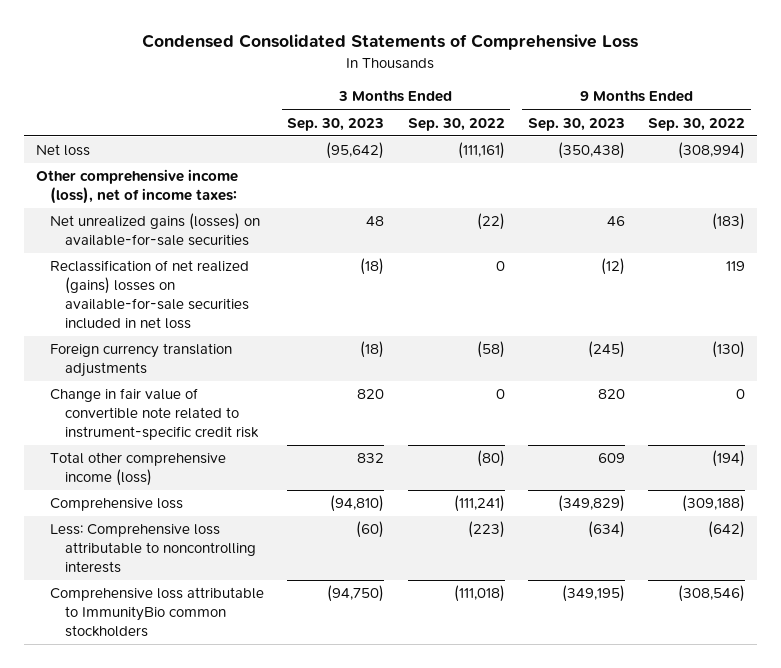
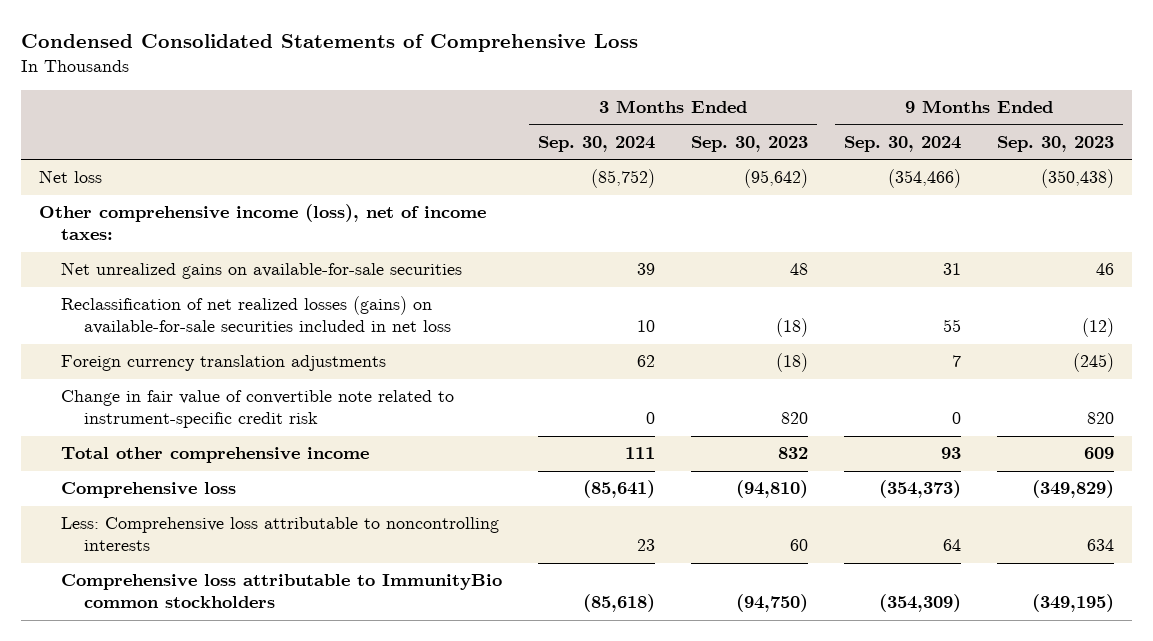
- | 3 Months Ended Sep. 30, 2023 | 3 Months Ended Sep. 30, 2022 | 9 Months Ended Sep. 30, 2023 | 9 Months Ended Sep. 30, 2022
+ | 3 Months Ended Sep. 30, 2024 | 3 Months Ended Sep. 30, 2023 | 9 Months Ended Sep. 30, 2024 | 9 Months Ended Sep. 30, 2023
- Net unrealized gains (losses) on available-for-sale securities | 48 | (22) | 46 | (183)
- Reclassification of net realized (gains) losses on available-for-sale securities included in net loss | (18) | 0 | (12) | 119
+ Net unrealized gains on available-for-sale securities | 39 | 48 | 31 | 46
+ Reclassification of net realized losses (gains) on available-for-sale securities included in net loss | 10 | (18) | 55 | (12)
- Total other comprehensive income (loss) | 832 | (80) | 609 | (194)
+ Total other comprehensive income | 111 | 832 | 93 | 609
- Less: Comprehensive loss attributable to noncontrolling interests | (60) | (223) | (634) | (642)
+ Less: Comprehensive loss attributable to noncontrolling interests | 23 | 60 | 64 | 634

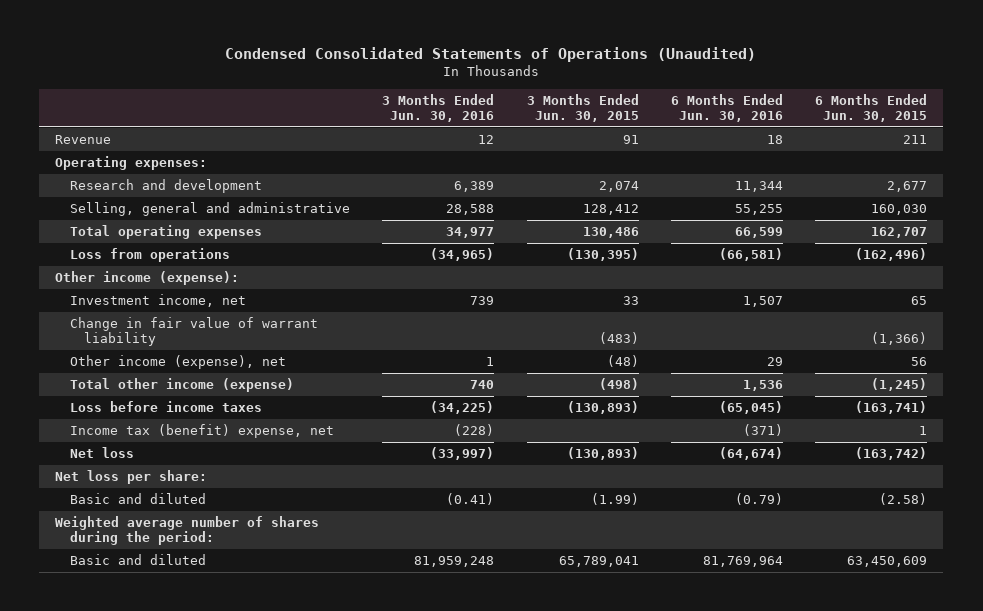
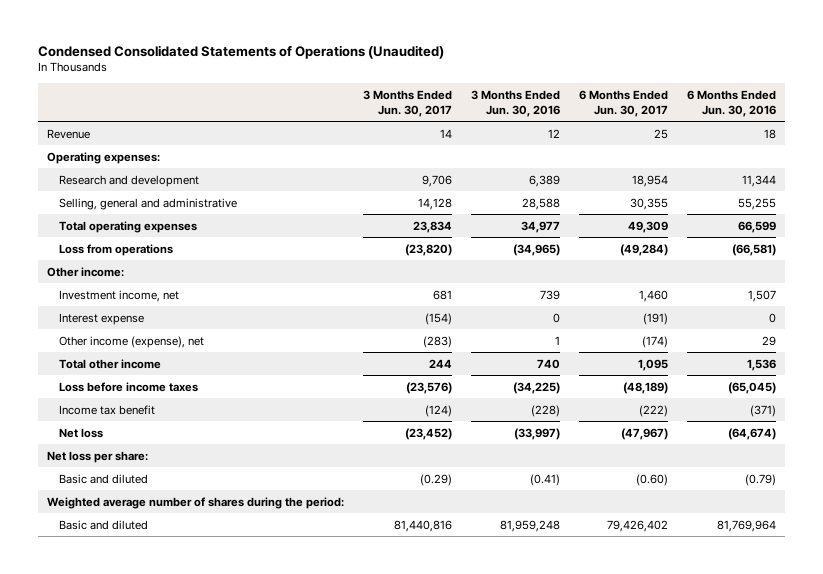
- | 3 Months Ended Jun. 30, 2016 | 3 Months Ended Jun. 30, 2015 | 6 Months Ended Jun. 30, 2016 | 6 Months Ended Jun. 30, 2015
+ | 3 Months Ended Jun. 30, 2017 | 3 Months Ended Jun. 30, 2016 | 6 Months Ended Jun. 30, 2017 | 6 Months Ended Jun. 30, 2016
- Other income (expense):
+ Other income:
- Change in fair value of warrant liability | | (483) | | (1,366)
+ Interest expense | (154) | 0 | (191) | 0
- Total other income (expense) | 740 | (498) | 1,536 | (1,245)
+ Total other income | 244 | 740 | 1,095 | 1,536
- Income tax (benefit) expense, net | (228) | | (371) | 1
+ Income tax benefit | (124) | (228) | (222) | (371)

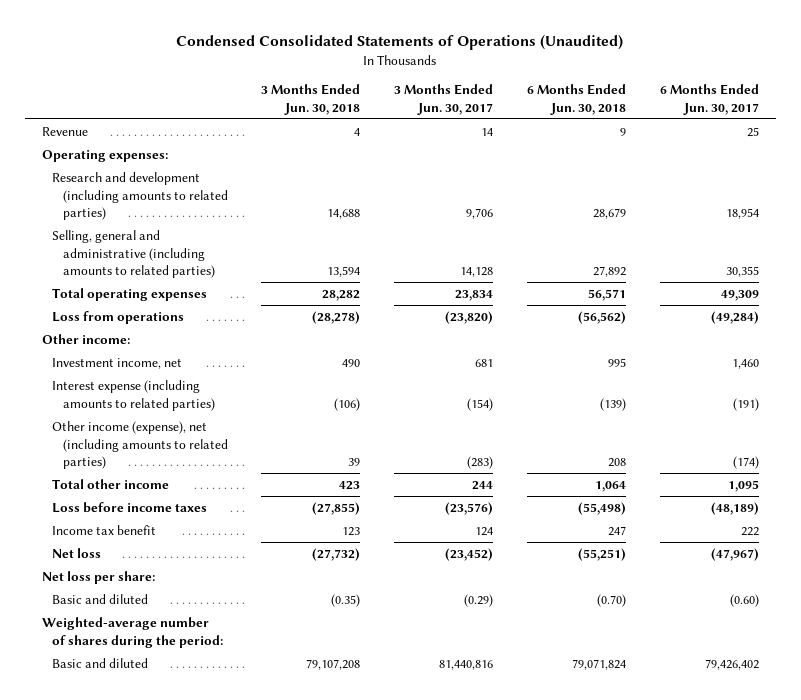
- | 3 Months Ended Jun. 30, 2017 | 3 Months Ended Jun. 30, 2016 | 6 Months Ended Jun. 30, 2017 | 6 Months Ended Jun. 30, 2016
+ | 3 Months Ended Jun. 30, 2018 | 3 Months Ended Jun. 30, 2017 | 6 Months Ended Jun. 30, 2018 | 6 Months Ended Jun. 30, 2017
- Research and development | 9,706 | 6,389 | 18,954 | 11,344
- Selling, general and administrative | 14,128 | 28,588 | 30,355 | 55,255
+ Research and development (including amounts to related parties) | 14,688 | 9,706 | 28,679 | 18,954
+ Selling, general and administrative (including amounts to related parties) | 13,594 | 14,128 | 27,892 | 30,355
- Interest expense | (154) | 0 | (191) | 0
- Other income (expense), net | (283) | 1 | (174) | 29
+ Interest expense (including amounts to related parties) | (106) | (154) | (139) | (191)
+ Other income (expense), net (including amounts to related parties) | 39 | (283) | 208 | (174)
- Income tax benefit | (124) | (228) | (222) | (371)
+ Income tax benefit | 123 | 124 | 247 | 222
- Weighted average number of shares during the period:
+ Weighted-average number of shares during the period:

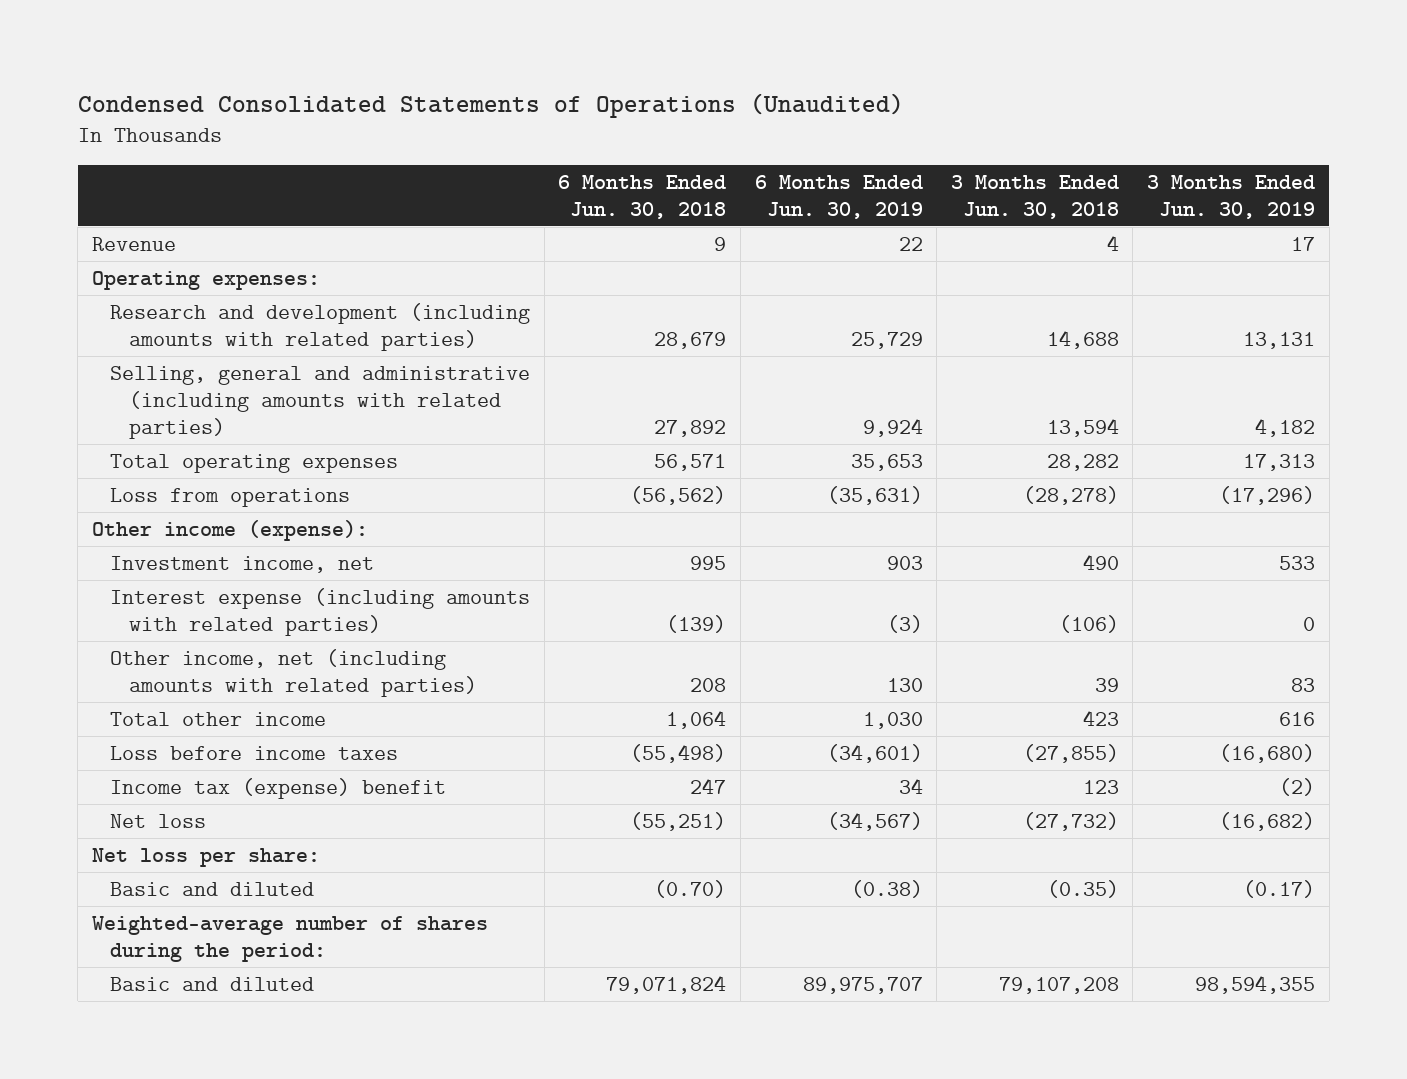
- | 3 Months Ended Jun. 30, 2018 | 3 Months Ended Jun. 30, 2017 | 6 Months Ended Jun. 30, 2018 | 6 Months Ended Jun. 30, 2017
+ | 6 Months Ended Jun. 30, 2018 | 6 Months Ended Jun. 30, 2019 | 3 Months Ended Jun. 30, 2018 | 3 Months Ended Jun. 30, 2019
- Research and development (including amounts to related parties) | 14,688 | 9,706 | 28,679 | 18,954
- Selling, general and administrative (including amounts to related parties) | 13,594 | 14,128 | 27,892 | 30,355
+ Research and development (including amounts with related parties) | 28,679 | 25,729 | 14,688 | 13,131
+ Selling, general and administrative (including amounts with related parties) | 27,892 | 9,924 | 13,594 | 4,182
- Other income:
+ Other income (expense):
- Interest expense (including amounts to related parties) | (106) | (154) | (139) | (191)
- Other income (expense), net (including amounts to related parties) | 39 | (283) | 208 | (174)
+ Interest expense (including amounts with related parties) | (139) | (3) | (106) | 0
+ Other income, net (including amounts with related parties) | 208 | 130 | 39 | 83
- Income tax benefit | 123 | 124 | 247 | 222
+ Income tax (expense) benefit | 247 | 34 | 123 | (2)

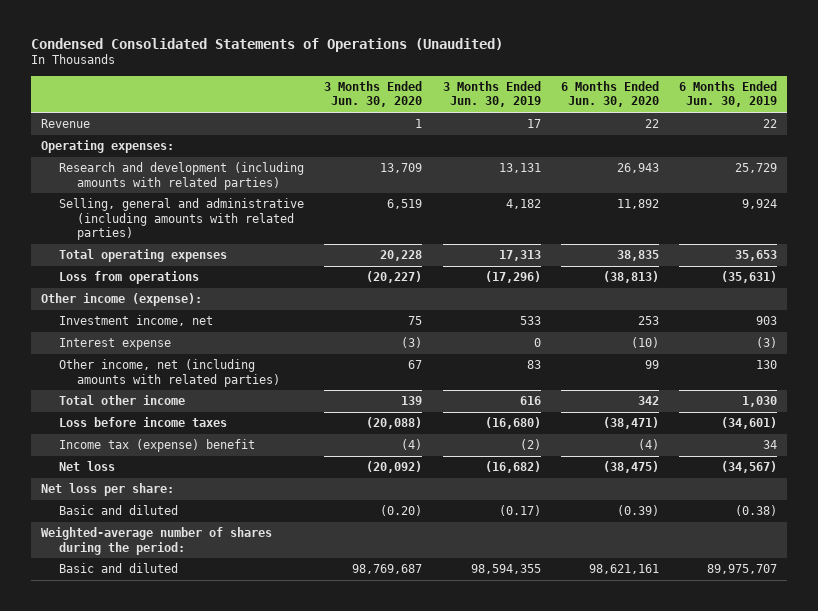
- | 6 Months Ended Jun. 30, 2018 | 6 Months Ended Jun. 30, 2019 | 3 Months Ended Jun. 30, 2018 | 3 Months Ended Jun. 30, 2019
+ | 3 Months Ended Jun. 30, 2020 | 3 Months Ended Jun. 30, 2019 | 6 Months Ended Jun. 30, 2020 | 6 Months Ended Jun. 30, 2019
- Interest expense (including amounts with related parties) | (139) | (3) | (106) | 0
+ Interest expense | (3) | 0 | (10) | (3)

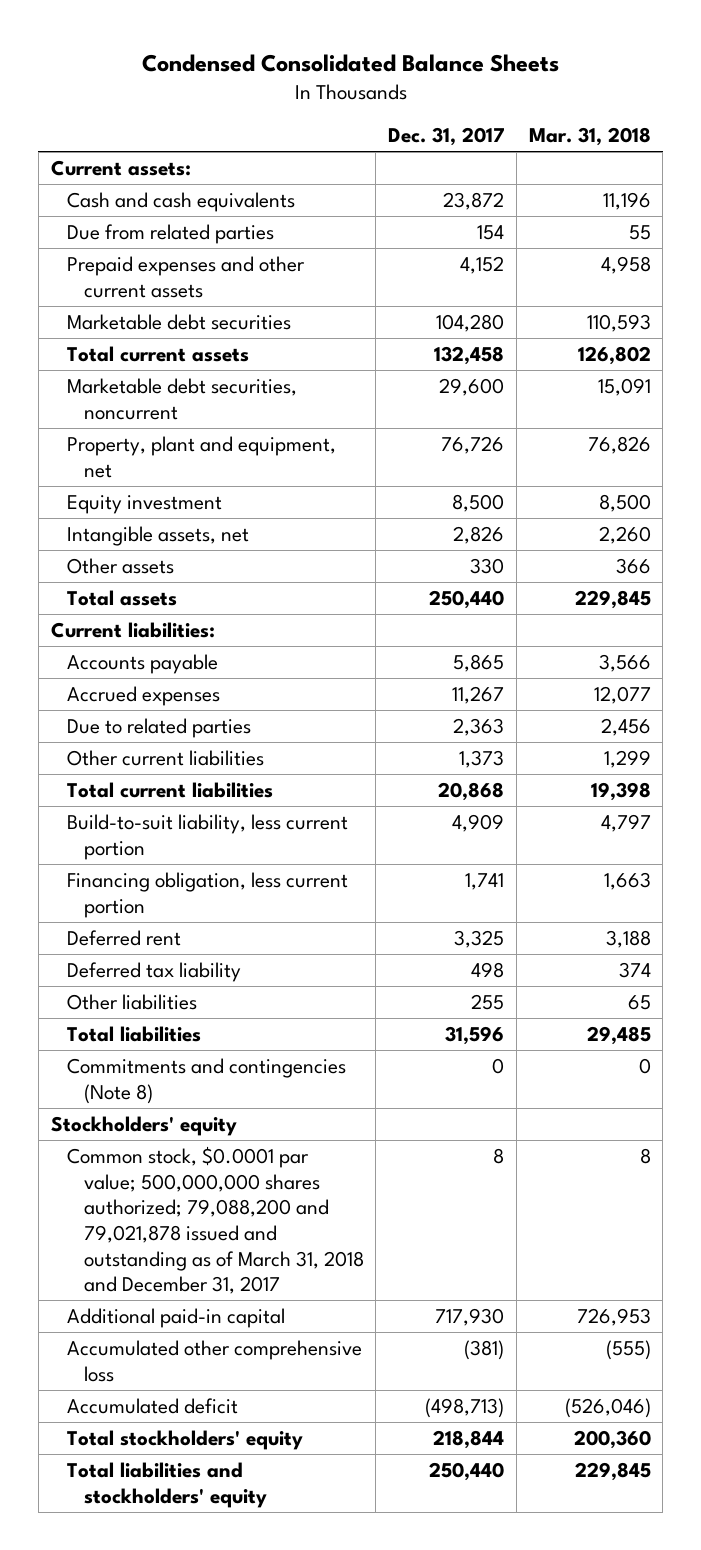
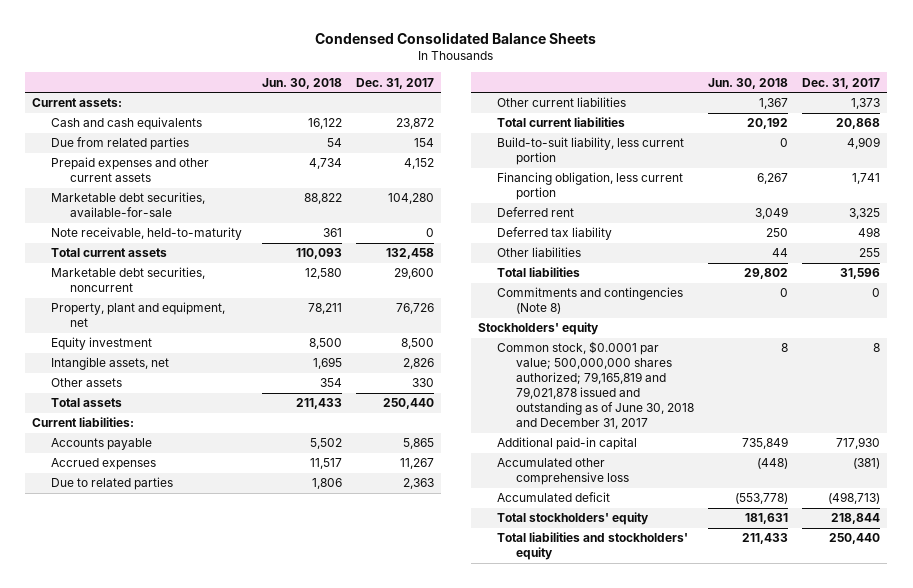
- | Dec. 31, 2017 | Mar. 31, 2018
+ | Jun. 30, 2018 | Dec. 31, 2017
- Marketable debt securities | 104,280 | 110,593
+ Marketable debt securities, available-for-sale | 88,822 | 104,280
+ Note receivable, held-to-maturity | 361 | 0
- Common stock, $0.0001 par value; 500,000,000 shares authorized; 79,088,200 and 79,021,878 issued and outstanding as of March 31, 2018 and December 31, 2017 | 8 | 8
+ Common stock, $0.0001 par value; 500,000,000 shares authorized; 79,165,819 and 79,021,878 issued and outstanding as of June 30, 2018 and December 31, 2017 | 8 | 8

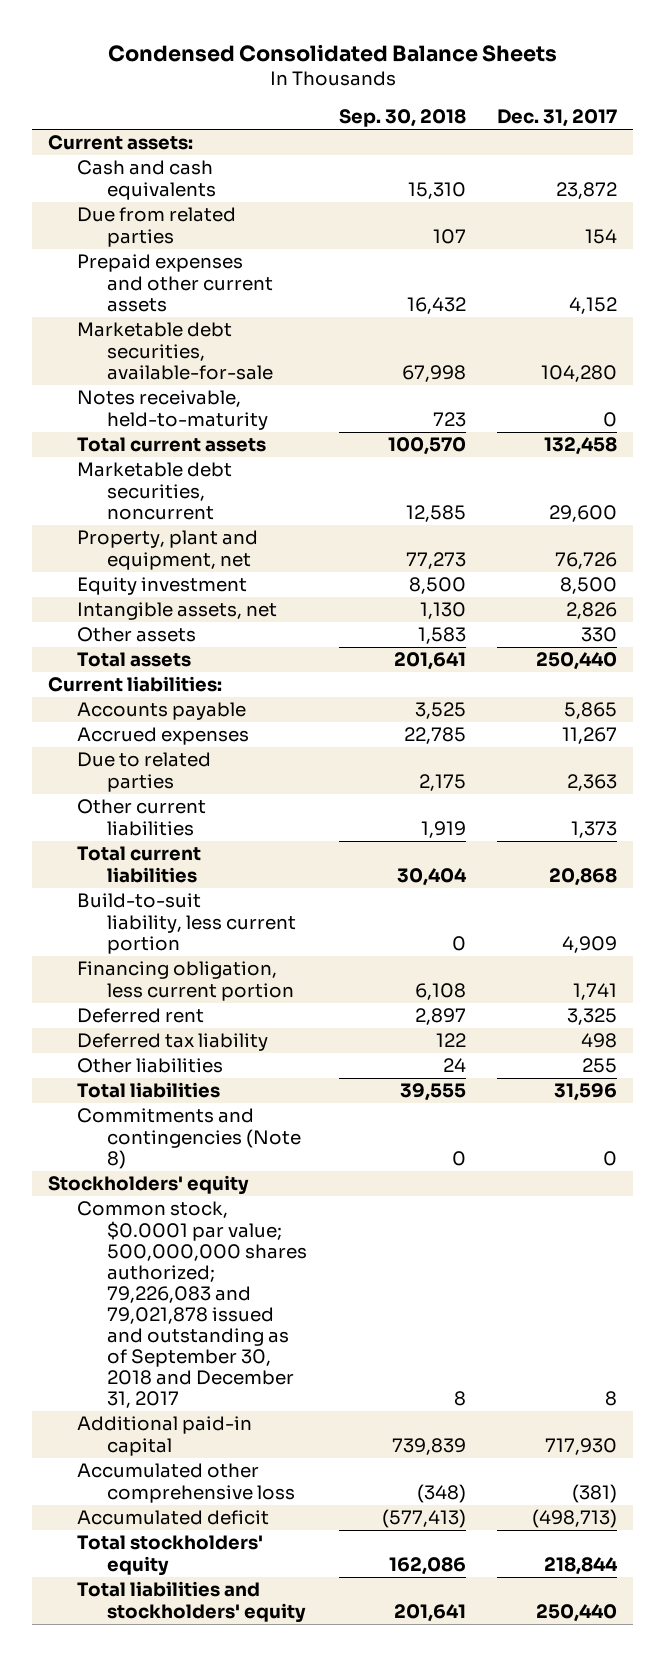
- | Jun. 30, 2018 | Dec. 31, 2017
+ | Sep. 30, 2018 | Dec. 31, 2017
- Note receivable, held-to-maturity | 361 | 0
+ Notes receivable, held-to-maturity | 723 | 0
- Common stock, $0.0001 par value; 500,000,000 shares authorized; 79,165,819 and 79,021,878 issued and outstanding as of June 30, 2018 and December 31, 2017 | 8 | 8
+ Common stock, $0.0001 par value; 500,000,000 shares authorized; 79,226,083 and 79,021,878 issued and outstanding as of September 30, 2018 and December 31, 2017 | 8 | 8

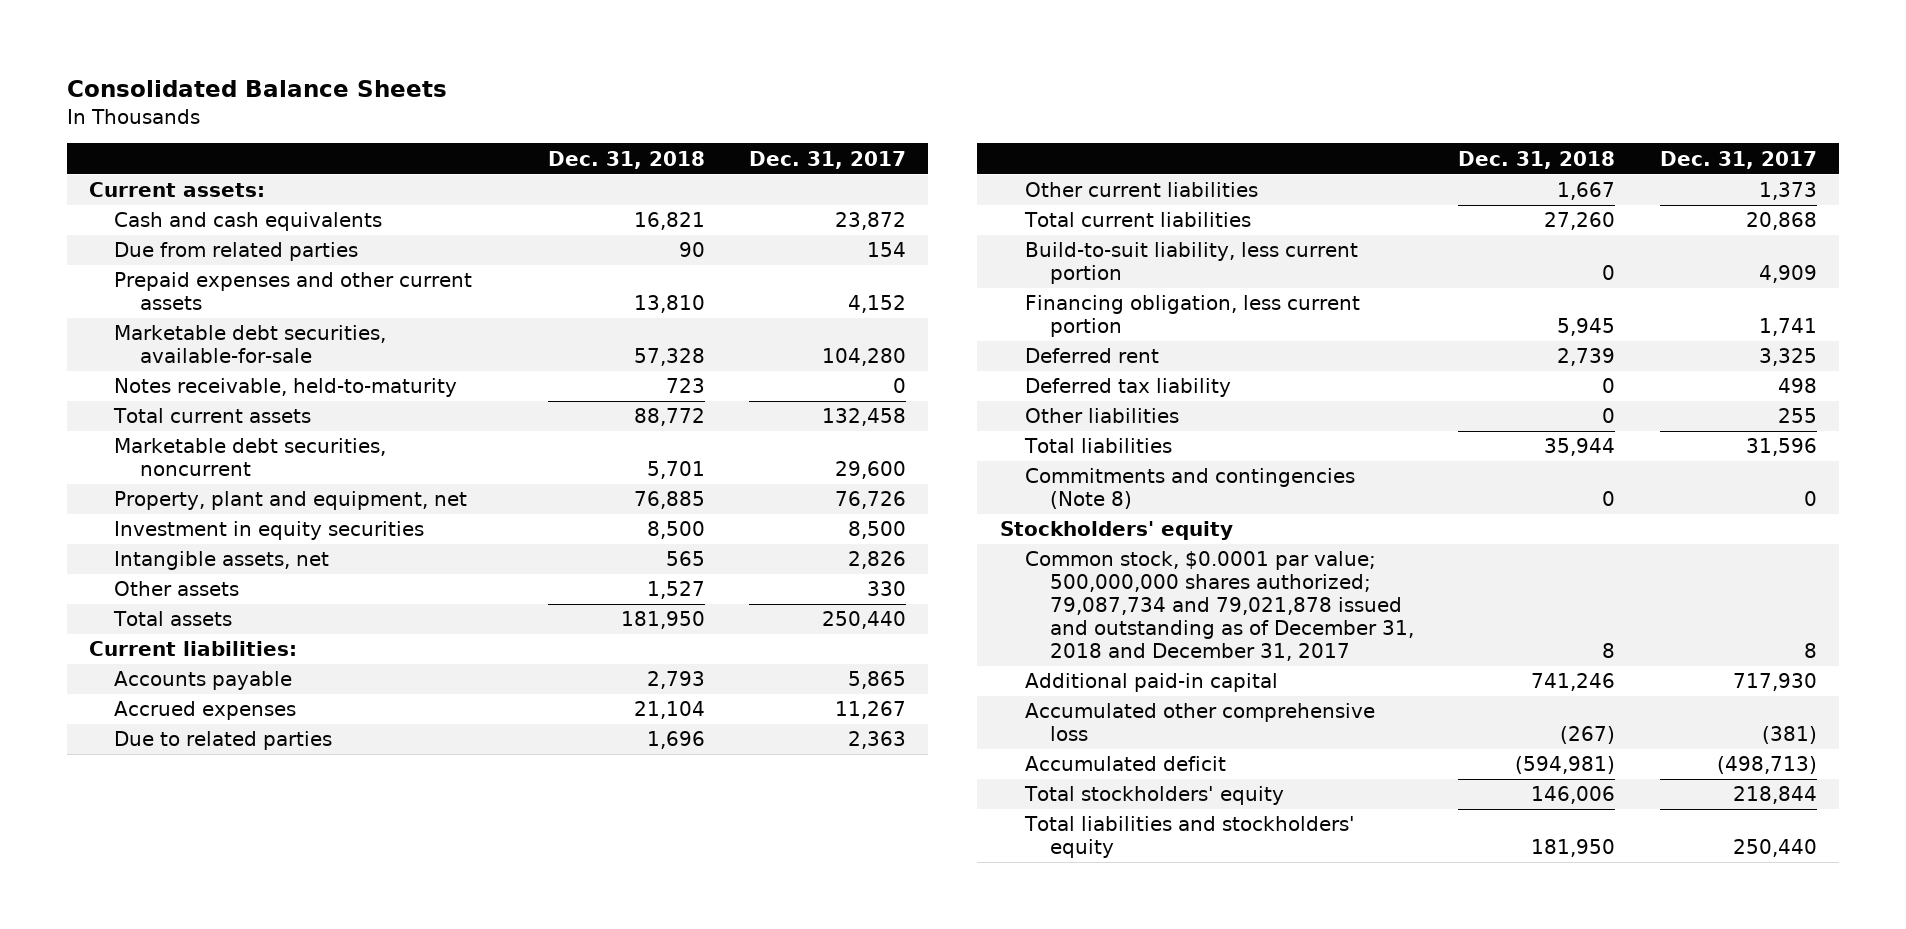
- Condensed Consolidated Balance Sheets
+ Consolidated Balance Sheets
- | Sep. 30, 2018 | Dec. 31, 2017
+ | Dec. 31, 2018 | Dec. 31, 2017
- Equity investment | 8,500 | 8,500
+ Investment in equity securities | 8,500 | 8,500
- Common stock, $0.0001 par value; 500,000,000 shares authorized; 79,226,083 and 79,021,878 issued and outstanding as of September 30, 2018 and December 31, 2017 | 8 | 8
+ Common stock, $0.0001 par value; 500,000,000 shares authorized; 79,087,734 and 79,021,878 issued and outstanding as of December 31, 2018 and December 31, 2017 | 8 | 8

